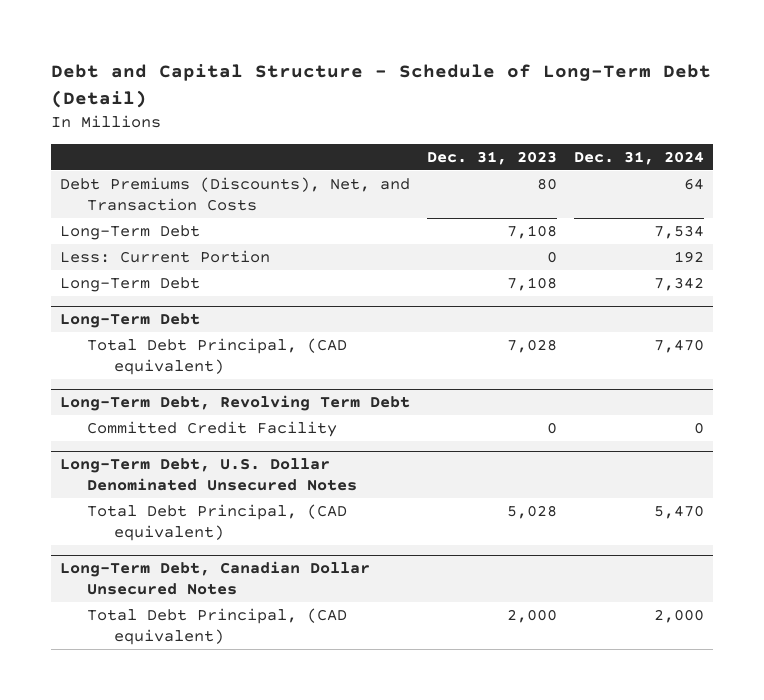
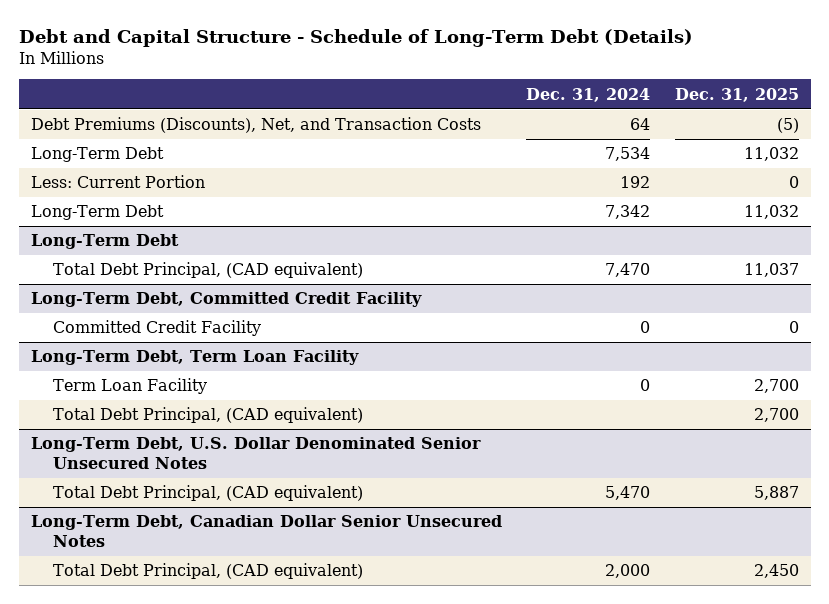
- Debt and Capital Structure - Schedule of Long-Term Debt (Detail)
+ Debt and Capital Structure - Schedule of Long-Term Debt (Details)
- | Dec. 31, 2023 | Dec. 31, 2024
+ | Dec. 31, 2024 | Dec. 31, 2025
- Long-Term Debt, Revolving Term Debt
+ Long-Term Debt, Committed Credit Facility
- Long-Term Debt, U.S. Dollar Denominated Unsecured Notes
+ Long-Term Debt, Term Loan Facility
+ Term Loan Facility | 0 | 2,700
+ Total Debt Principal, (CAD equivalent) | | 2,700
+ Long-Term Debt, U.S. Dollar Denominated Senior Unsecured Notes
- Long-Term Debt, Canadian Dollar Unsecured Notes
+ Long-Term Debt, Canadian Dollar Senior Unsecured Notes

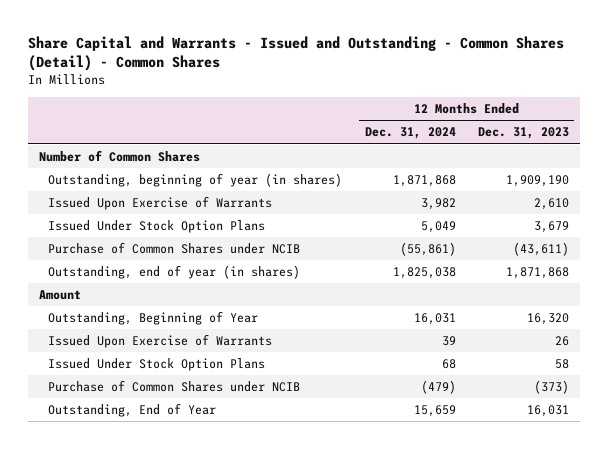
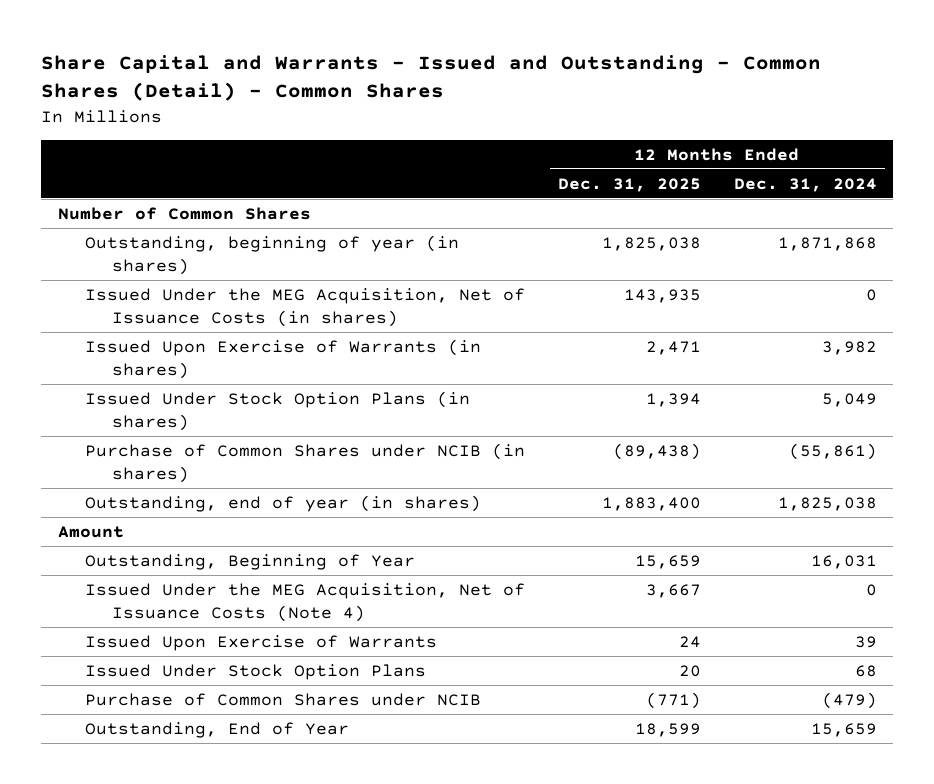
- | 12 Months Ended Dec. 31, 2024 | 12 Months Ended Dec. 31, 2023
+ | 12 Months Ended Dec. 31, 2025 | 12 Months Ended Dec. 31, 2024
- Issued Upon Exercise of Warrants | 3,982 | 2,610
- Issued Under Stock Option Plans | 5,049 | 3,679
- Purchase of Common Shares under NCIB | (55,861) | (43,611)
+ Issued Under the MEG Acquisition, Net of Issuance Costs (in shares) | 143,935 | 0
+ Issued Upon Exercise of Warrants (in shares) | 2,471 | 3,982
+ Issued Under Stock Option Plans (in shares) | 1,394 | 5,049
+ Purchase of Common Shares under NCIB (in shares) | (89,438) | (55,861)
+ Issued Under the MEG Acquisition, Net of Issuance Costs (Note 4) | 3,667 | 0

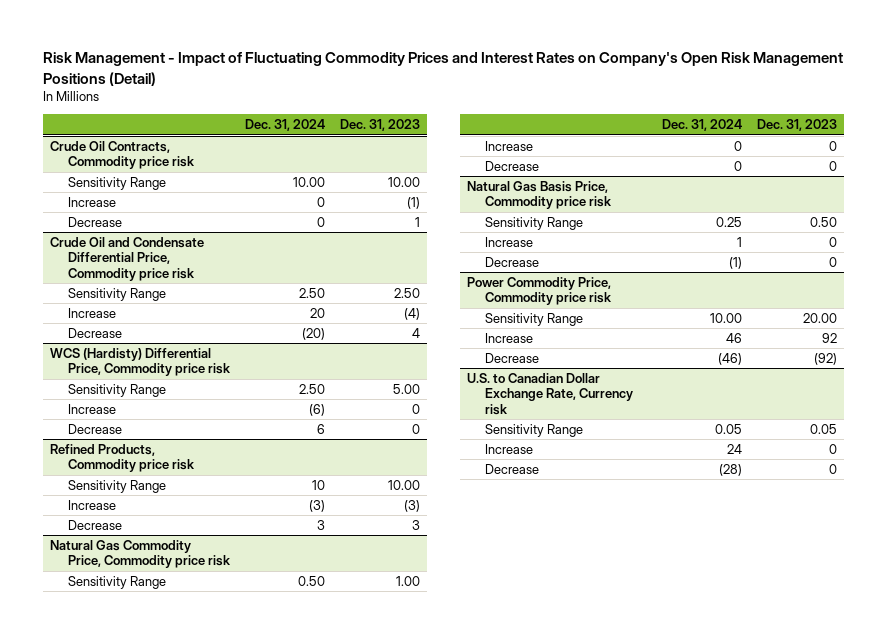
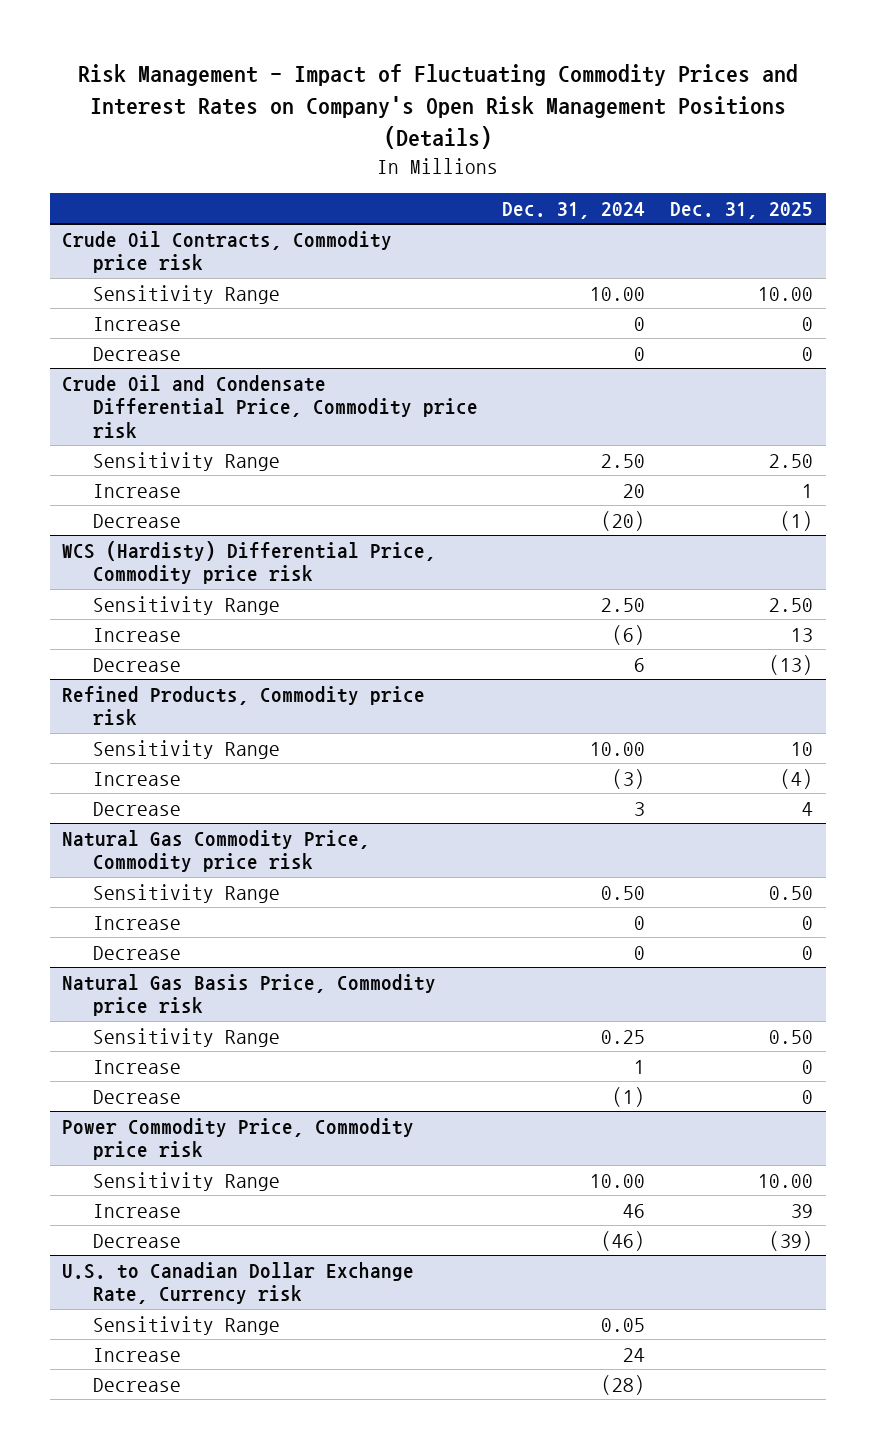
- Risk Management - Impact of Fluctuating Commodity Prices and Interest Rates on Company's Open Risk Management Positions (Detail)
+ Risk Management - Impact of Fluctuating Commodity Prices and Interest Rates on Company's Open Risk Management Positions (Details)
- | Dec. 31, 2024 | Dec. 31, 2023
+ | Dec. 31, 2024 | Dec. 31, 2025
@ Refined Products, Commodity price risk
- Sensitivity Range | 10 | 10.00
+ Sensitivity Range | 10.00 | 10

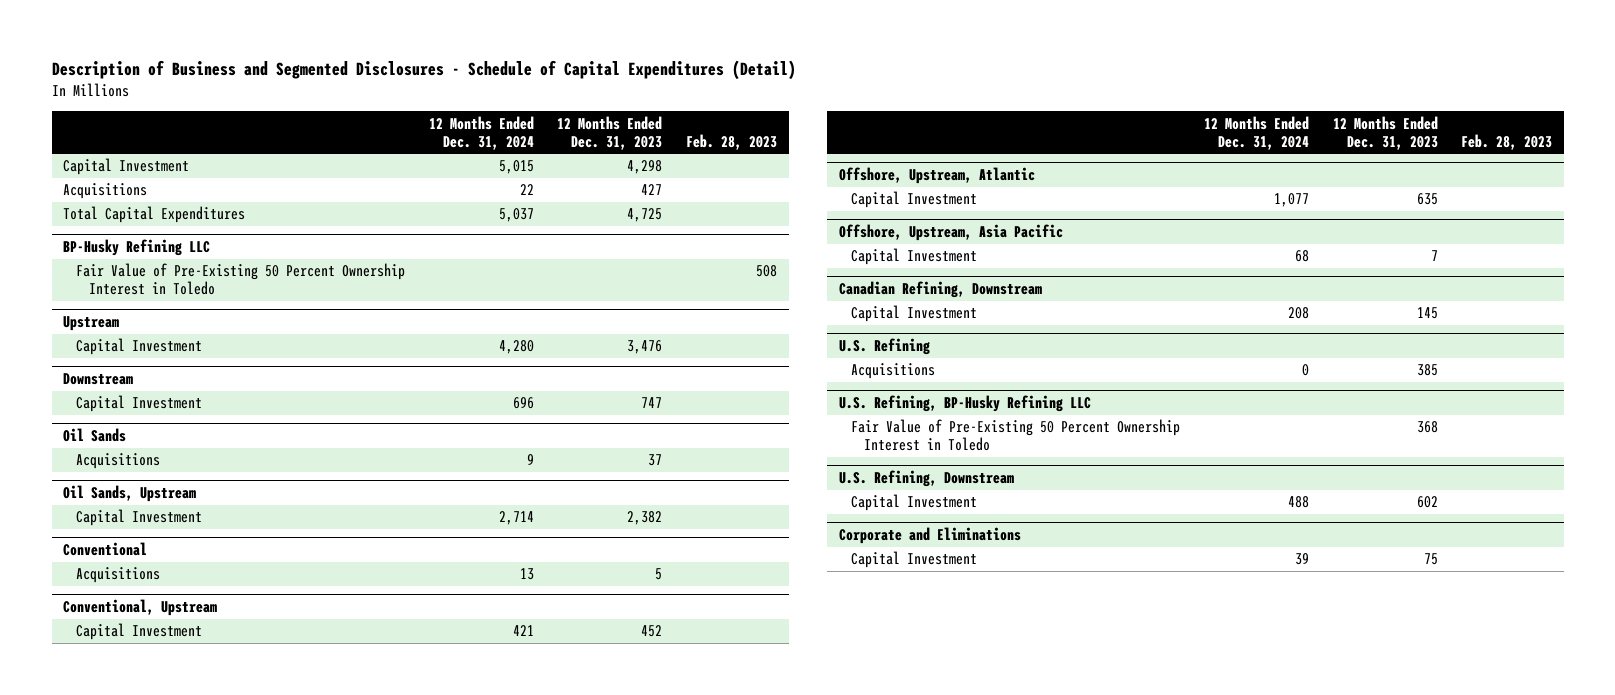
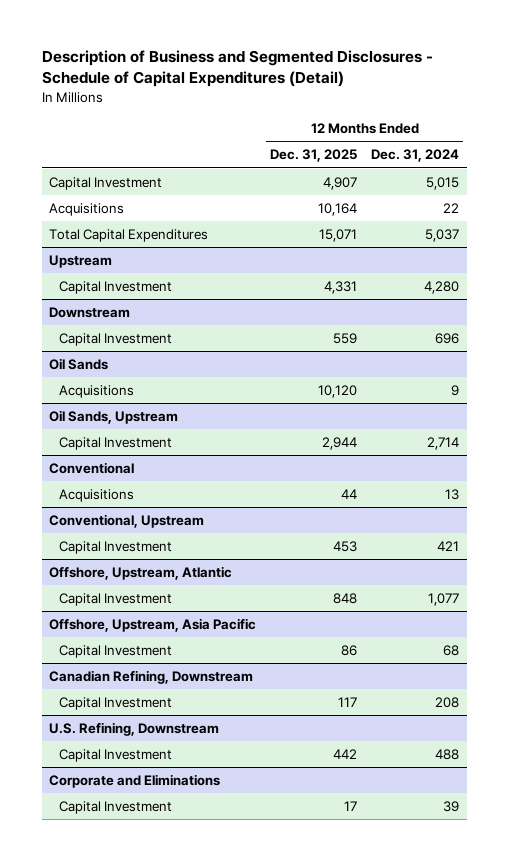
- | 12 Months Ended Dec. 31, 2024 | 12 Months Ended Dec. 31, 2023 | Feb. 28, 2023
+ | 12 Months Ended Dec. 31, 2025 | 12 Months Ended Dec. 31, 2024
- BP-Husky Refining LLC
- Fair Value of Pre-Existing 50 Percent Ownership Interest in Toledo | | | 508
- U.S. Refining
- Acquisitions | 0 | 385 |
- U.S. Refining, BP-Husky Refining LLC
- Fair Value of Pre-Existing 50 Percent Ownership Interest in Toledo | | 368 |

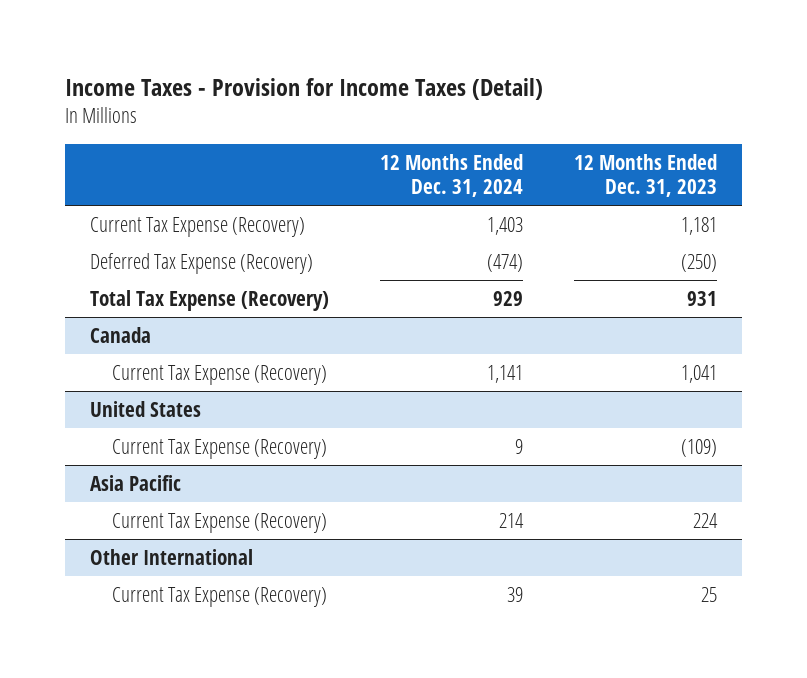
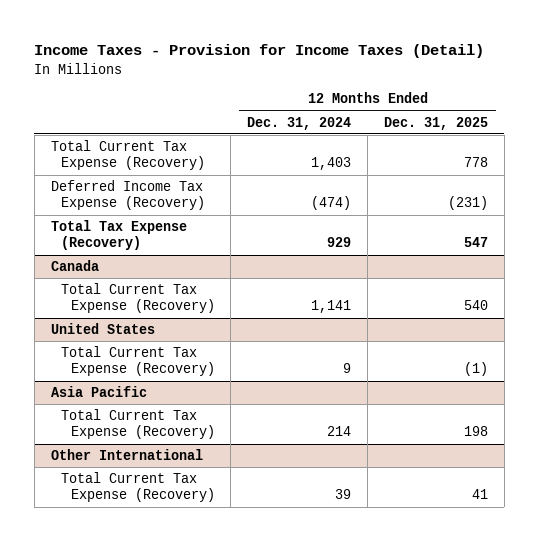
- | 12 Months Ended Dec. 31, 2024 | 12 Months Ended Dec. 31, 2023
+ | 12 Months Ended Dec. 31, 2024 | 12 Months Ended Dec. 31, 2025
- Current Tax Expense (Recovery) | 1,403 | 1,181
- Deferred Tax Expense (Recovery) | (474) | (250)
+ Total Current Tax Expense (Recovery) | 1,403 | 778
+ Deferred Income Tax Expense (Recovery) | (474) | (231)
@ Canada
- Current Tax Expense (Recovery) | 1,141 | 1,041
+ Total Current Tax Expense (Recovery) | 1,141 | 540
@ United States
- Current Tax Expense (Recovery) | 9 | (109)
+ Total Current Tax Expense (Recovery) | 9 | (1)
@ Asia Pacific
- Current Tax Expense (Recovery) | 214 | 224
+ Total Current Tax Expense (Recovery) | 214 | 198
@ Other International
- Current Tax Expense (Recovery) | 39 | 25
+ Total Current Tax Expense (Recovery) | 39 | 41

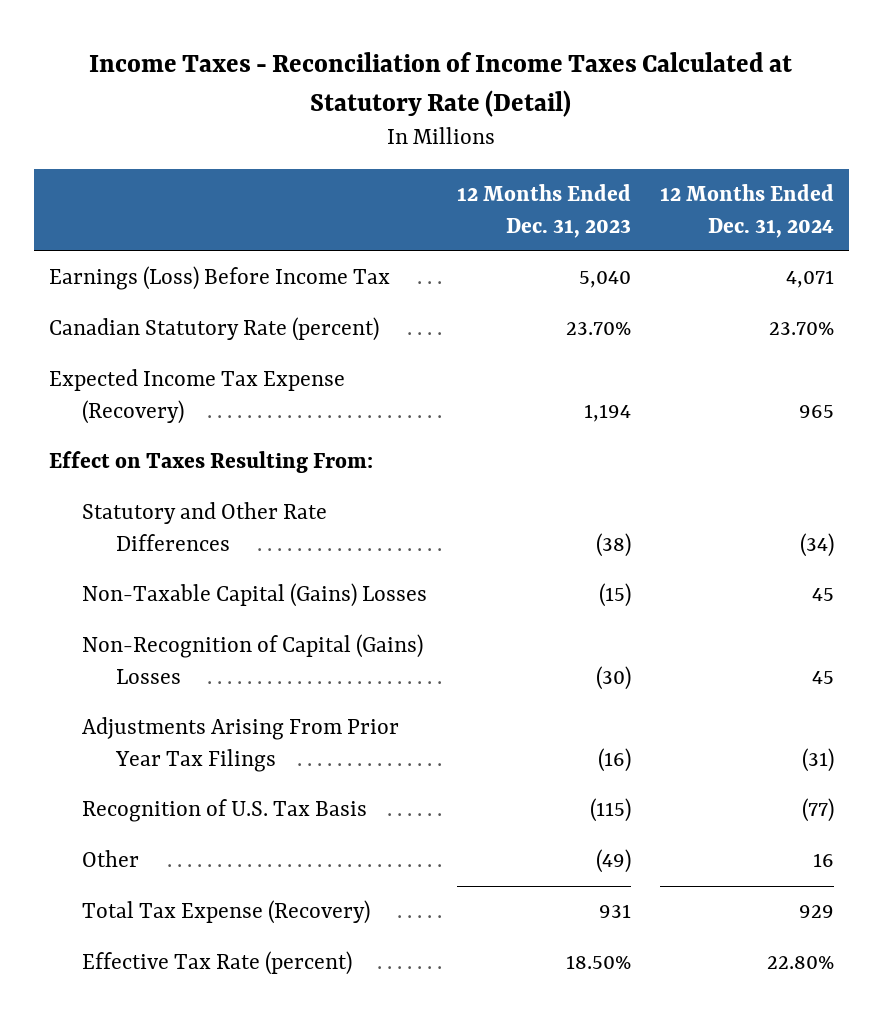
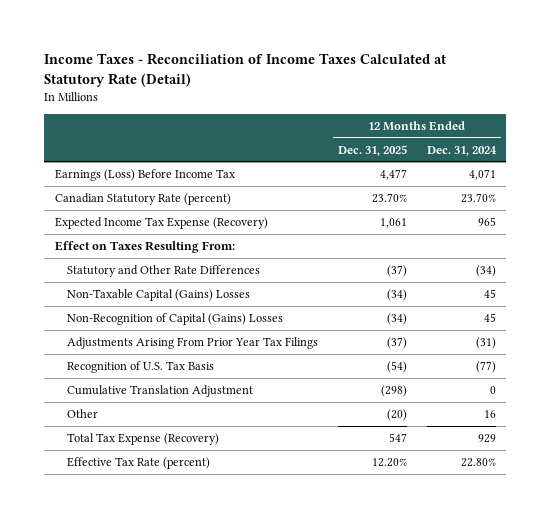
- | 12 Months Ended Dec. 31, 2023 | 12 Months Ended Dec. 31, 2024
+ | 12 Months Ended Dec. 31, 2025 | 12 Months Ended Dec. 31, 2024
+ Cumulative Translation Adjustment | (298) | 0

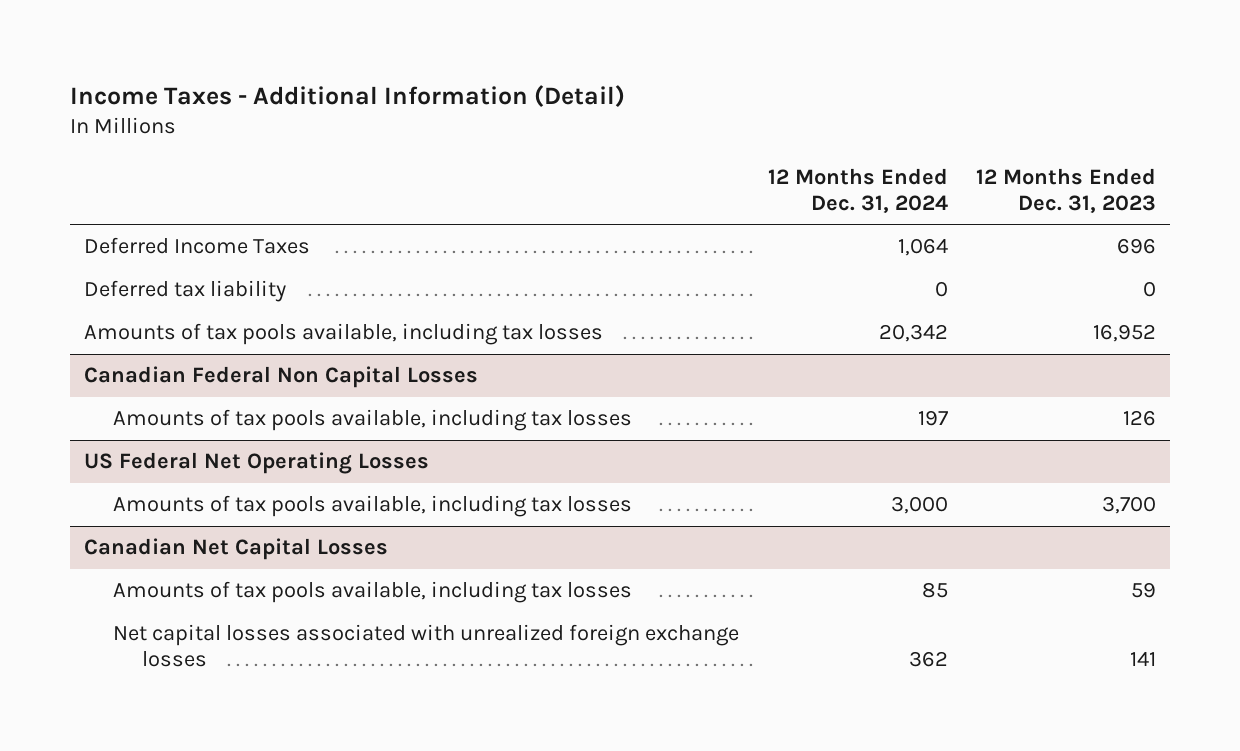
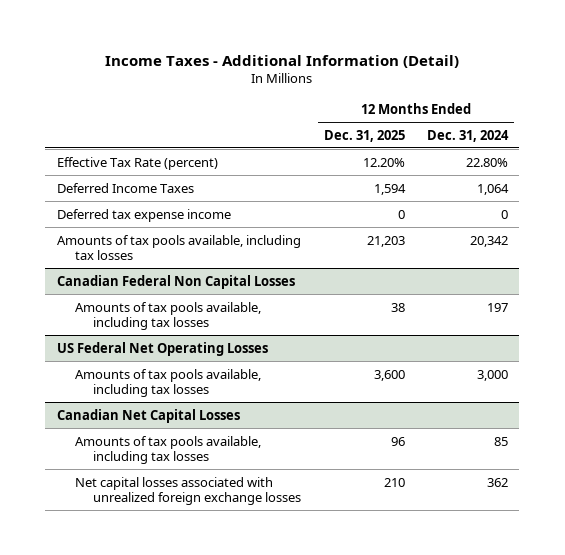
- | 12 Months Ended Dec. 31, 2024 | 12 Months Ended Dec. 31, 2023
+ | 12 Months Ended Dec. 31, 2025 | 12 Months Ended Dec. 31, 2024
+ Effective Tax Rate (percent) | 12.20% | 22.80%
- Deferred tax liability | 0 | 0
+ Deferred tax expense income | 0 | 0

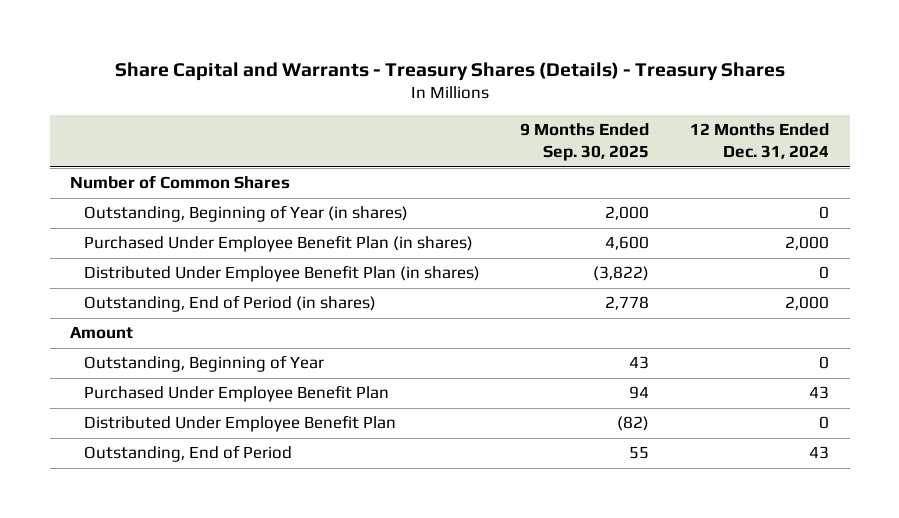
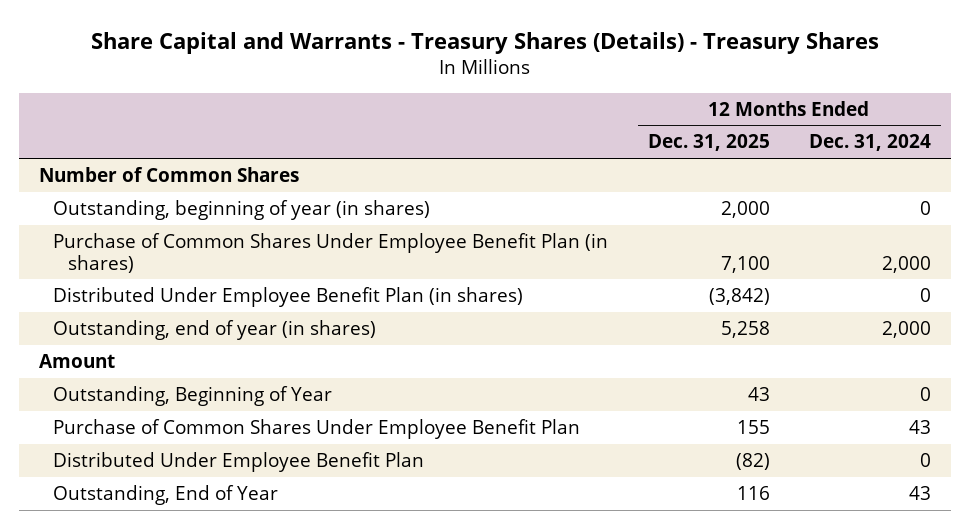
- | 9 Months Ended Sep. 30, 2025 | 12 Months Ended Dec. 31, 2024
+ | 12 Months Ended Dec. 31, 2025 | 12 Months Ended Dec. 31, 2024
- Outstanding, Beginning of Year (in shares) | 2,000 | 0
- Purchased Under Employee Benefit Plan (in shares) | 4,600 | 2,000
+ Outstanding, beginning of year (in shares) | 2,000 | 0
+ Purchase of Common Shares Under Employee Benefit Plan (in shares) | 7,100 | 2,000
- Outstanding, End of Period (in shares) | 2,778 | 2,000
+ Outstanding, end of year (in shares) | 5,258 | 2,000
- Purchased Under Employee Benefit Plan | 94 | 43
+ Purchase of Common Shares Under Employee Benefit Plan | 155 | 43
- Outstanding, End of Period | 55 | 43
+ Outstanding, End of Year | 116 | 43

